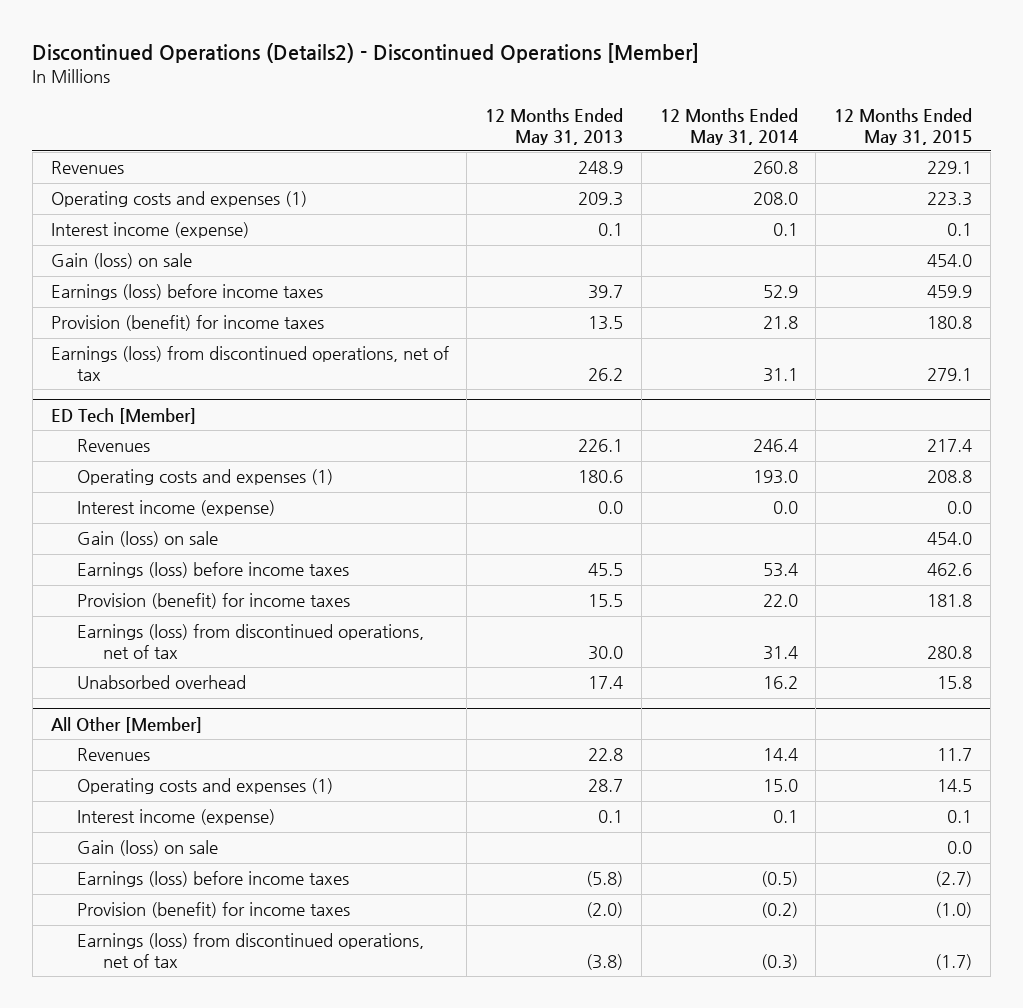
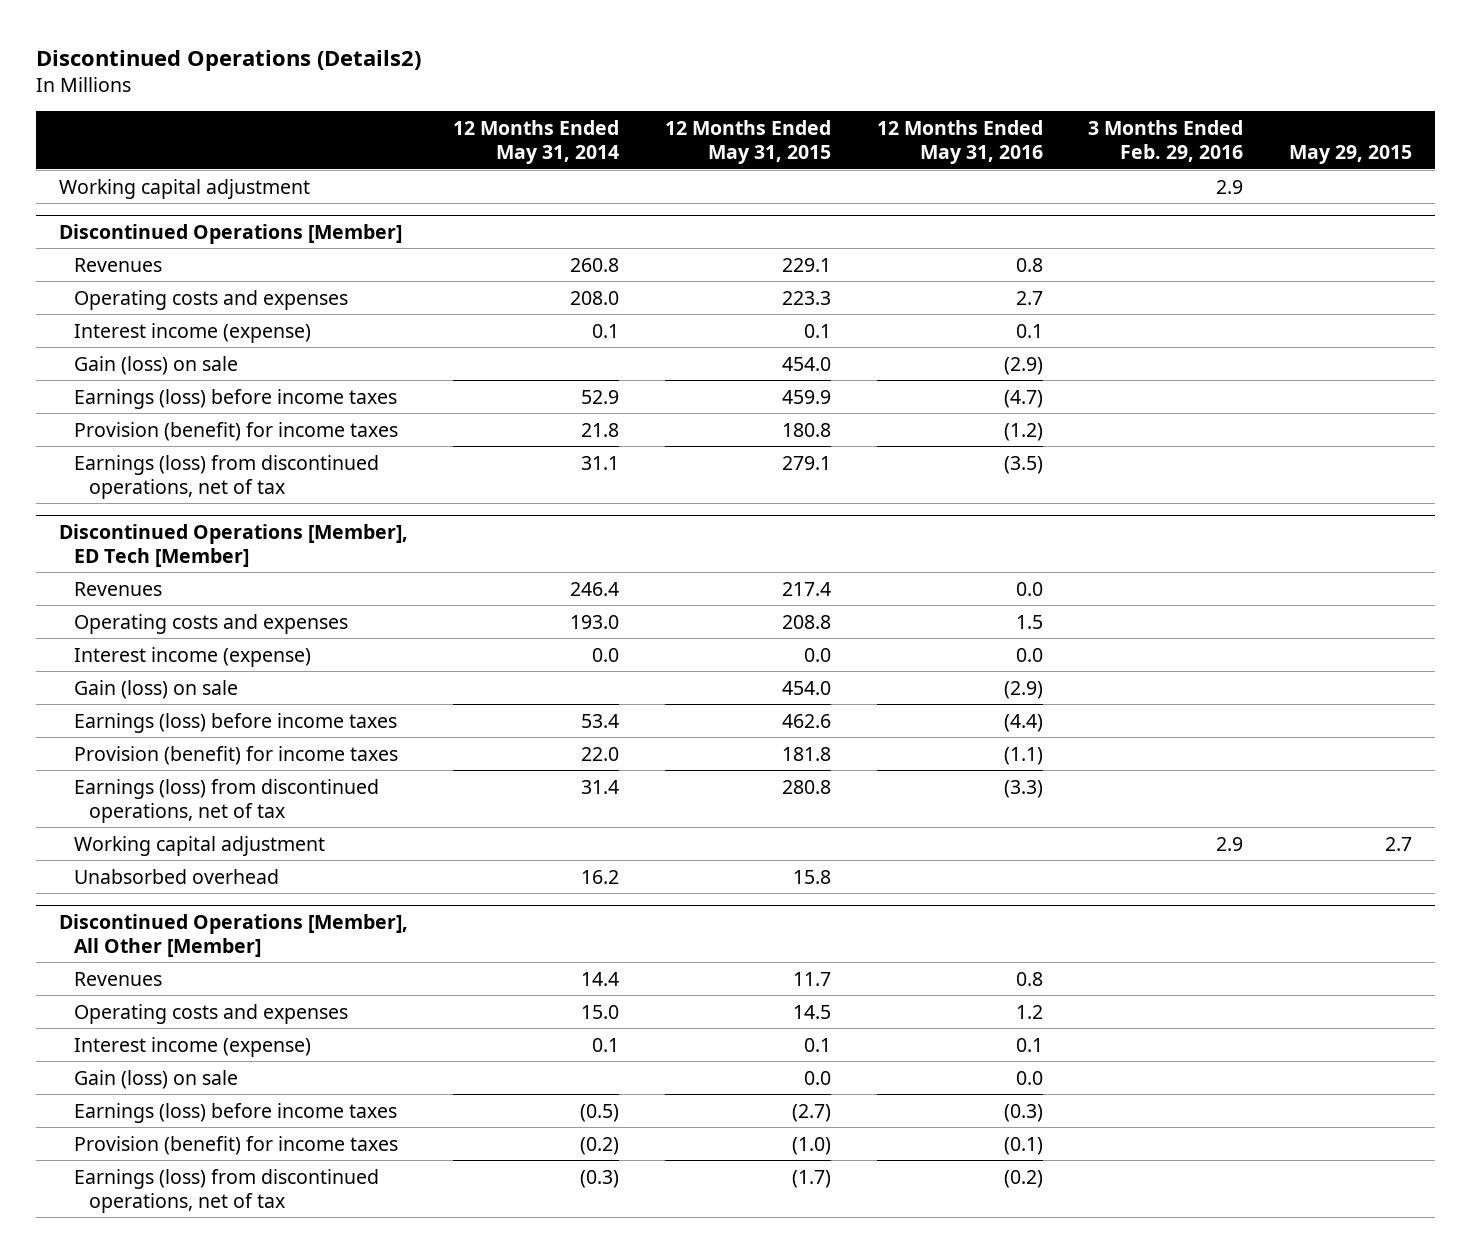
- Discontinued Operations (Details2) - Discontinued Operations [Member]
+ Discontinued Operations (Details2)
- | 12 Months Ended May 31, 2013 | 12 Months Ended May 31, 2014 | 12 Months Ended May 31, 2015
+ | 12 Months Ended May 31, 2014 | 12 Months Ended May 31, 2015 | 12 Months Ended May 31, 2016 | 3 Months Ended Feb. 29, 2016 | May 29, 2015
+ Working capital adjustment | | | | 2.9 |
+ Discontinued Operations [Member]
- Operating costs and expenses (1) | 209.3 | 208.0 | 223.3
+ Operating costs and expenses | 208.0 | 223.3 | 2.7 | |
- ED Tech [Member]
+ Discontinued Operations [Member], ED Tech [Member]
- Operating costs and expenses (1) | 180.6 | 193.0 | 208.8
+ Operating costs and expenses | 193.0 | 208.8 | 1.5 | |
+ Working capital adjustment | | | | 2.9 | 2.7
- All Other [Member]
+ Discontinued Operations [Member], All Other [Member]
- Operating costs and expenses (1) | 28.7 | 15.0 | 14.5
+ Operating costs and expenses | 15.0 | 14.5 | 1.2 | |

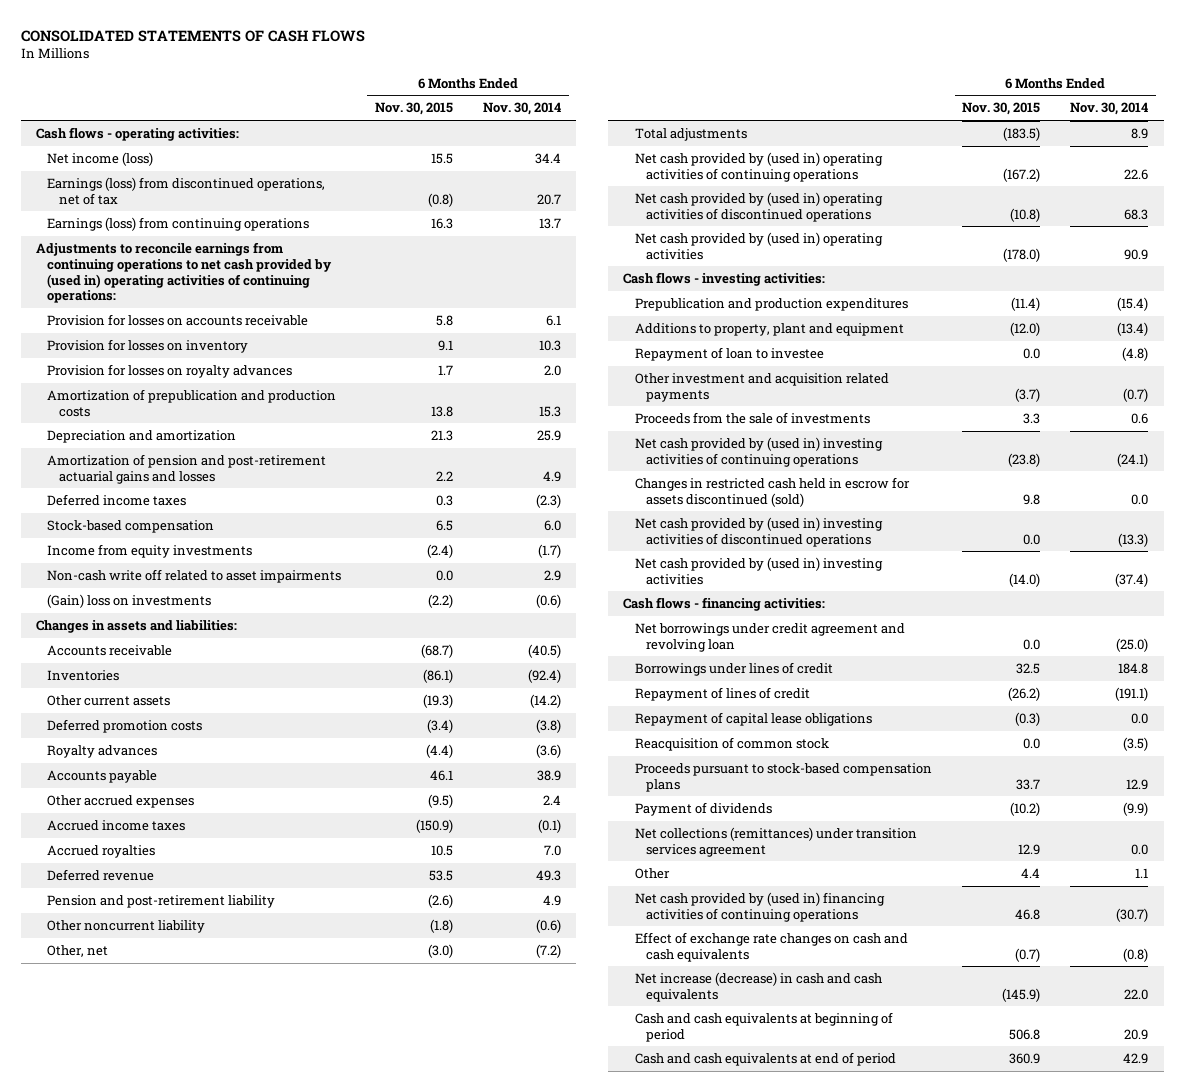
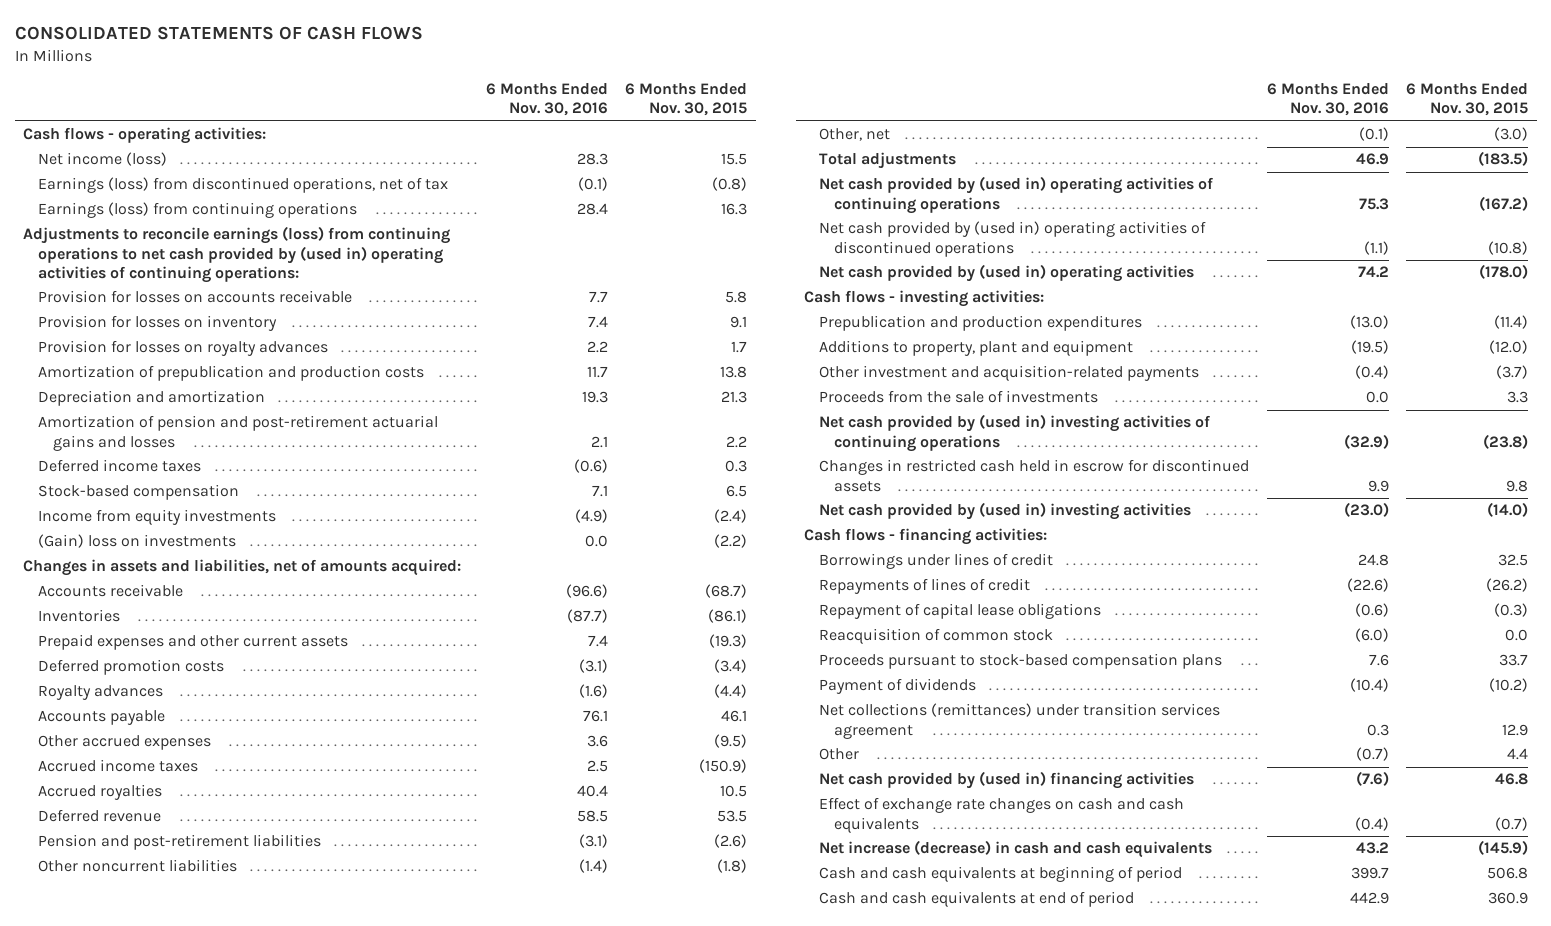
- | 6 Months Ended Nov. 30, 2015 | 6 Months Ended Nov. 30, 2014
+ | 6 Months Ended Nov. 30, 2016 | 6 Months Ended Nov. 30, 2015
- Adjustments to reconcile earnings from continuing operations to net cash provided by (used in) operating activities of continuing operations:
+ Adjustments to reconcile earnings (loss) from continuing operations to net cash provided by (used in) operating activities of continuing operations:
- Non-cash write off related to asset impairments | 0.0 | 2.9
- Changes in assets and liabilities:
+ Changes in assets and liabilities, net of amounts acquired:
- Other current assets | (19.3) | (14.2)
+ Prepaid expenses and other current assets | 7.4 | (19.3)
- Pension and post-retirement liability | (2.6) | 4.9
- Other noncurrent liability | (1.8) | (0.6)
+ Pension and post-retirement liabilities | (3.1) | (2.6)
+ Other noncurrent liabilities | (1.4) | (1.8)
- Repayment of loan to investee | 0.0 | (4.8)
- Other investment and acquisition related payments | (3.7) | (0.7)
+ Other investment and acquisition-related payments | (0.4) | (3.7)
- Changes in restricted cash held in escrow for assets discontinued (sold) | 9.8 | 0.0
- Net cash provided by (used in) investing activities of discontinued operations | 0.0 | (13.3)
+ Changes in restricted cash held in escrow for discontinued assets | 9.9 | 9.8
- Net borrowings under credit agreement and revolving loan | 0.0 | (25.0)
- Repayment of lines of credit | (26.2) | (191.1)
+ Repayments of lines of credit | (22.6) | (26.2)
- Net cash provided by (used in) financing activities of continuing operations | 46.8 | (30.7)
+ Net cash provided by (used in) financing activities | (7.6) | 46.8

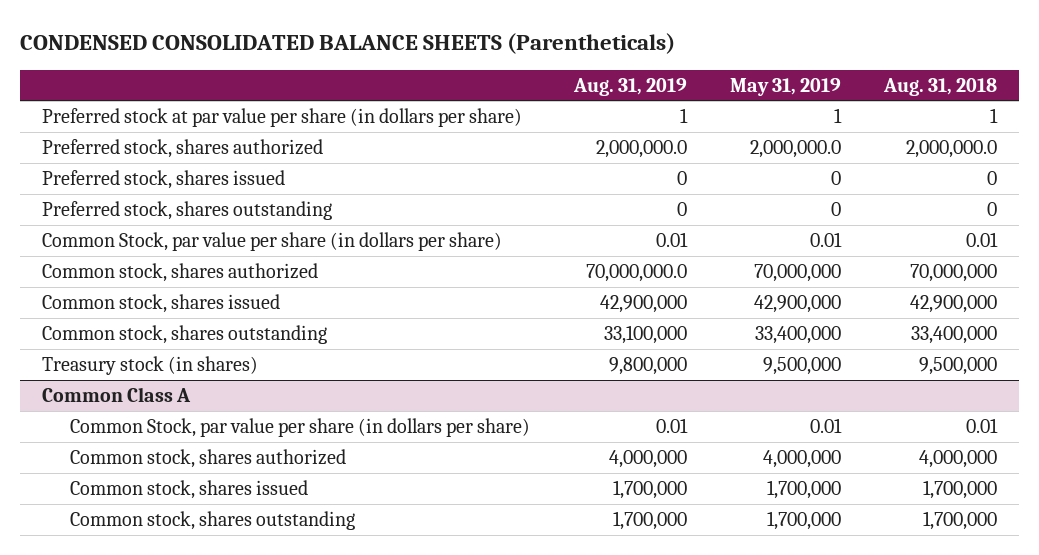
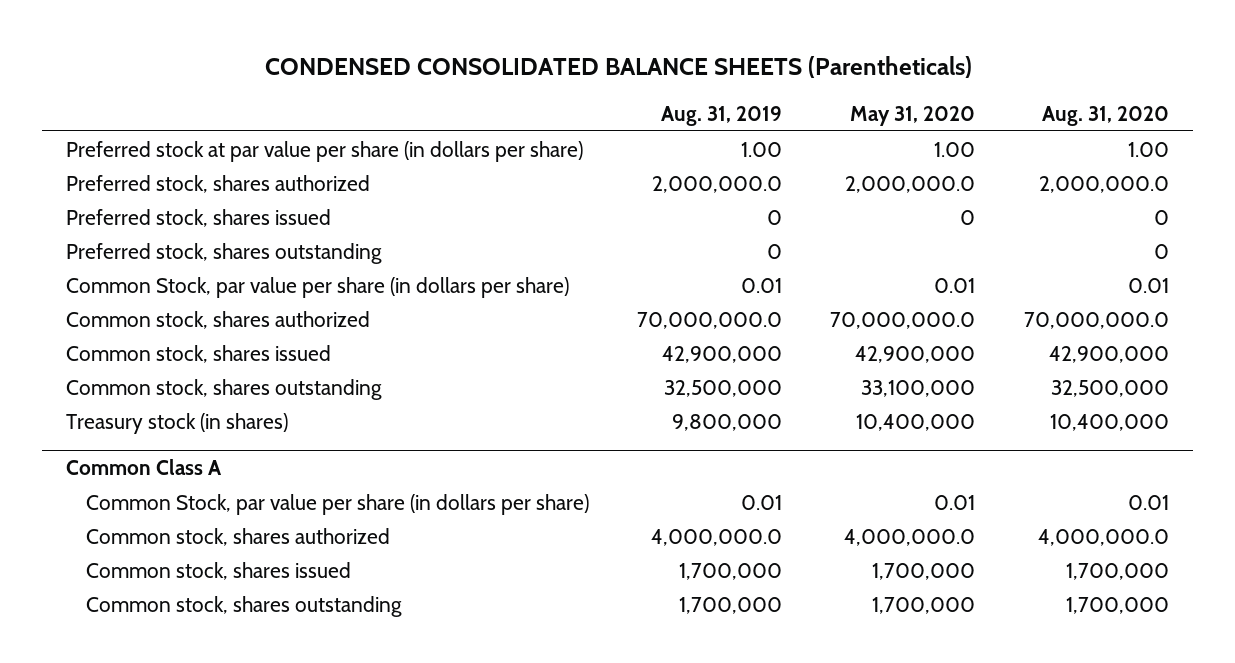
- | Aug. 31, 2019 | May 31, 2019 | Aug. 31, 2018
+ | Aug. 31, 2019 | May 31, 2020 | Aug. 31, 2020
- Preferred stock at par value per share (in dollars per share) | 1 | 1 | 1
+ Preferred stock at par value per share (in dollars per share) | 1.00 | 1.00 | 1.00
- Common stock, shares outstanding | 33,100,000 | 33,400,000 | 33,400,000
+ Common stock, shares outstanding | 32,500,000 | 33,100,000 | 32,500,000
@ Common Class A
- Common stock, shares authorized | 4,000,000 | 4,000,000 | 4,000,000
+ Common stock, shares authorized | 4,000,000.0 | 4,000,000.0 | 4,000,000.0

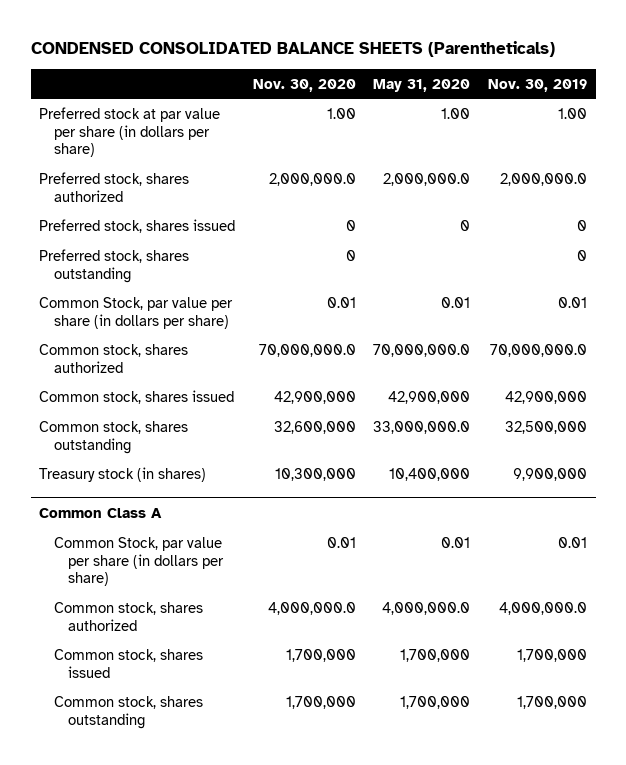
- | Aug. 31, 2019 | May 31, 2020 | Aug. 31, 2020
+ | Nov. 30, 2020 | May 31, 2020 | Nov. 30, 2019
- Common stock, shares outstanding | 32,500,000 | 33,100,000 | 32,500,000
+ Common stock, shares outstanding | 32,600,000 | 33,000,000.0 | 32,500,000

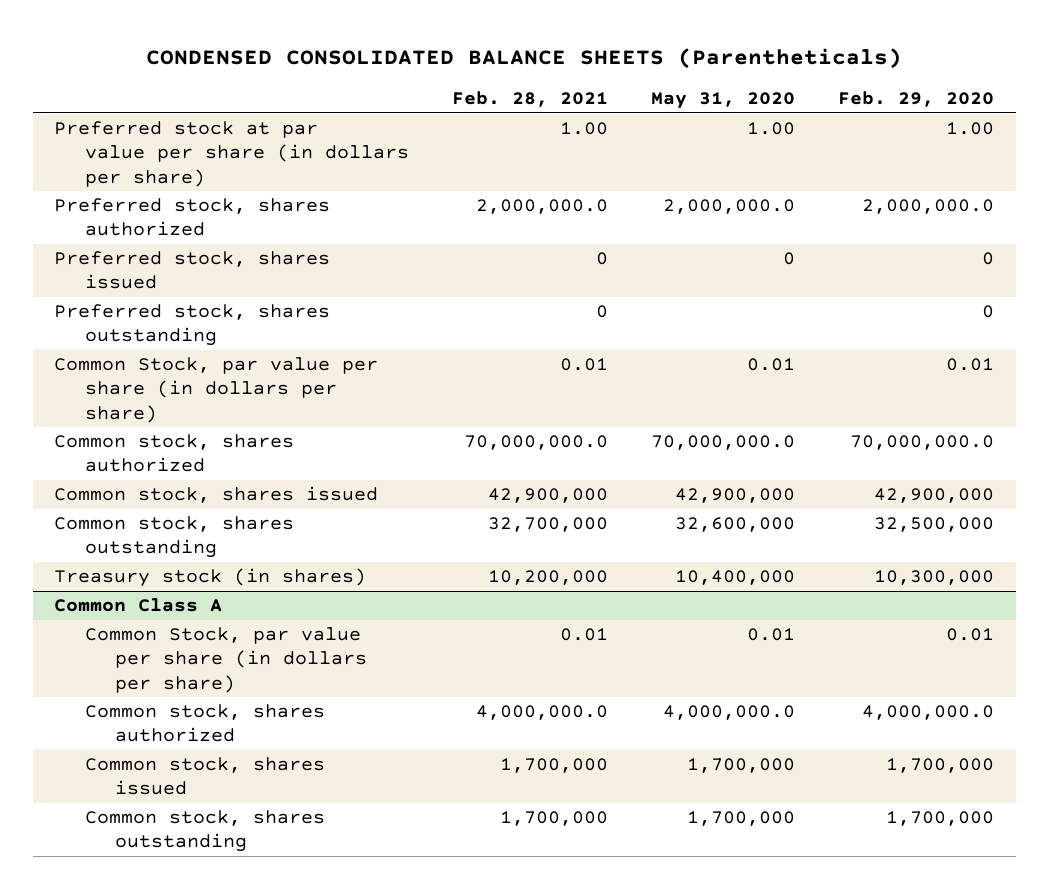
- | Nov. 30, 2020 | May 31, 2020 | Nov. 30, 2019
+ | Feb. 28, 2021 | May 31, 2020 | Feb. 29, 2020
- Common stock, shares outstanding | 32,600,000 | 33,000,000.0 | 32,500,000
+ Common stock, shares outstanding | 32,700,000 | 32,600,000 | 32,500,000

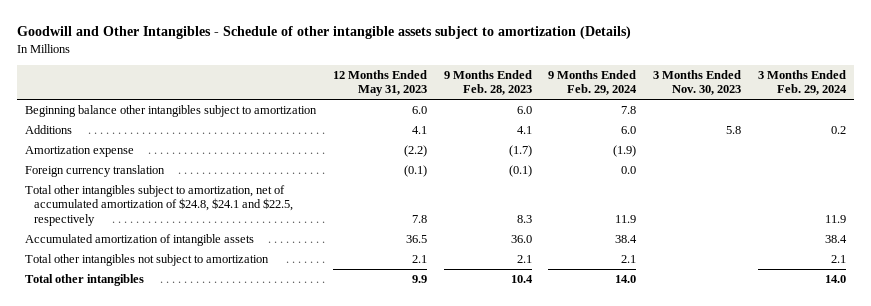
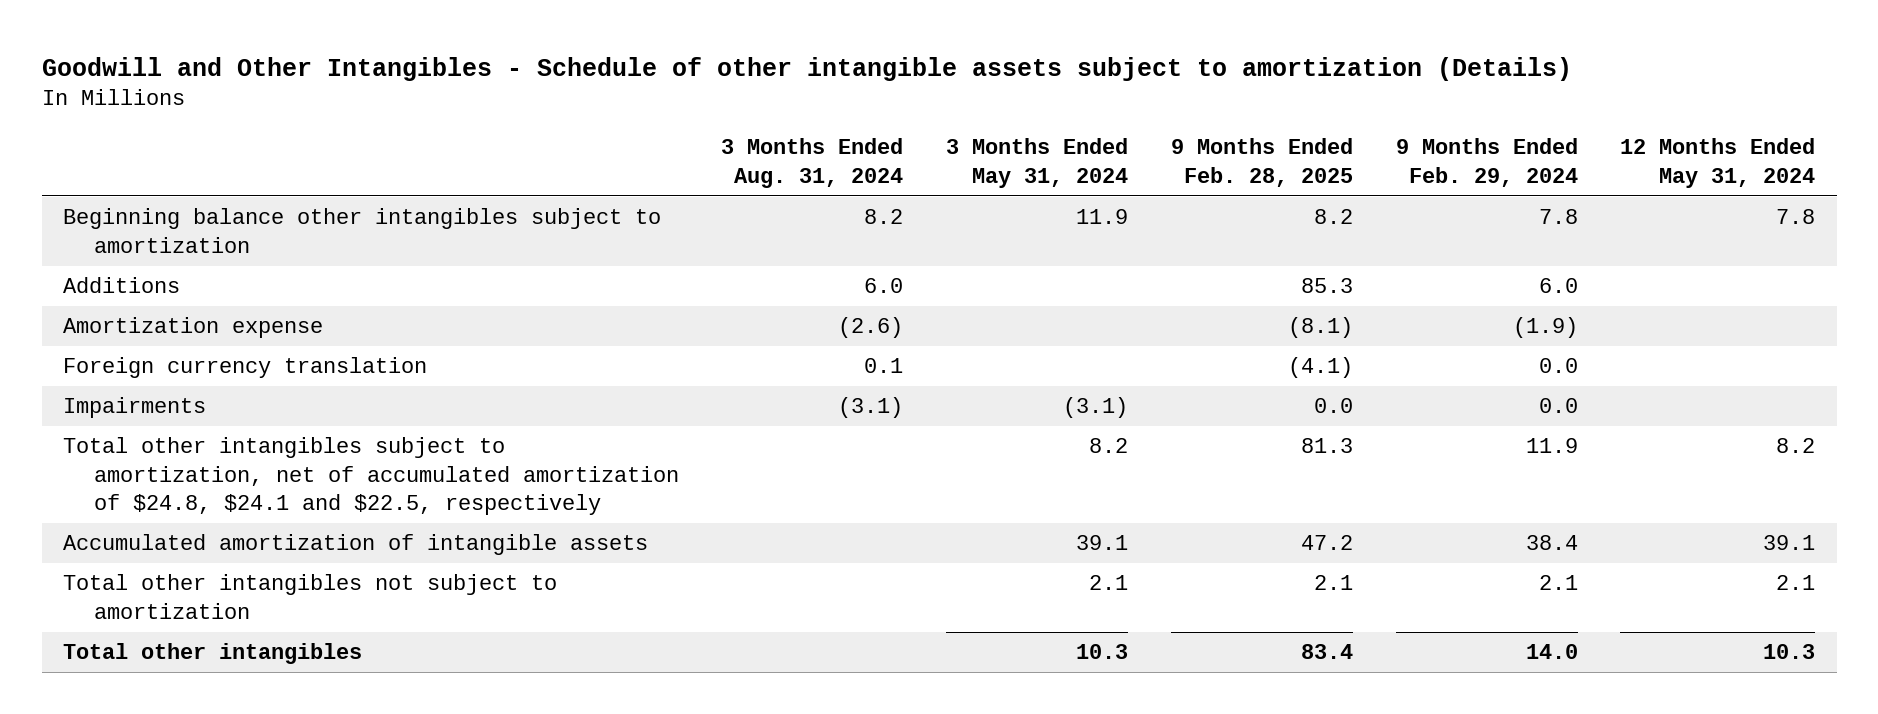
- | 12 Months Ended May 31, 2023 | 9 Months Ended Feb. 28, 2023 | 9 Months Ended Feb. 29, 2024 | 3 Months Ended Nov. 30, 2023 | 3 Months Ended Feb. 29, 2024
+ | 3 Months Ended Aug. 31, 2024 | 3 Months Ended May 31, 2024 | 9 Months Ended Feb. 28, 2025 | 9 Months Ended Feb. 29, 2024 | 12 Months Ended May 31, 2024
+ Impairments | (3.1) | (3.1) | 0.0 | 0.0 |

